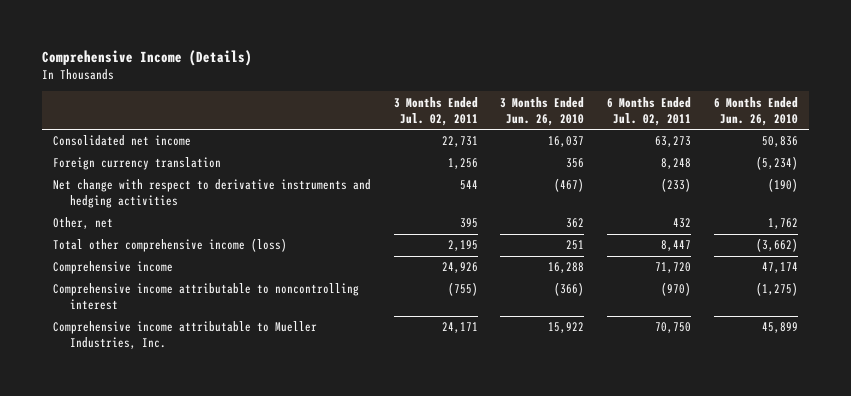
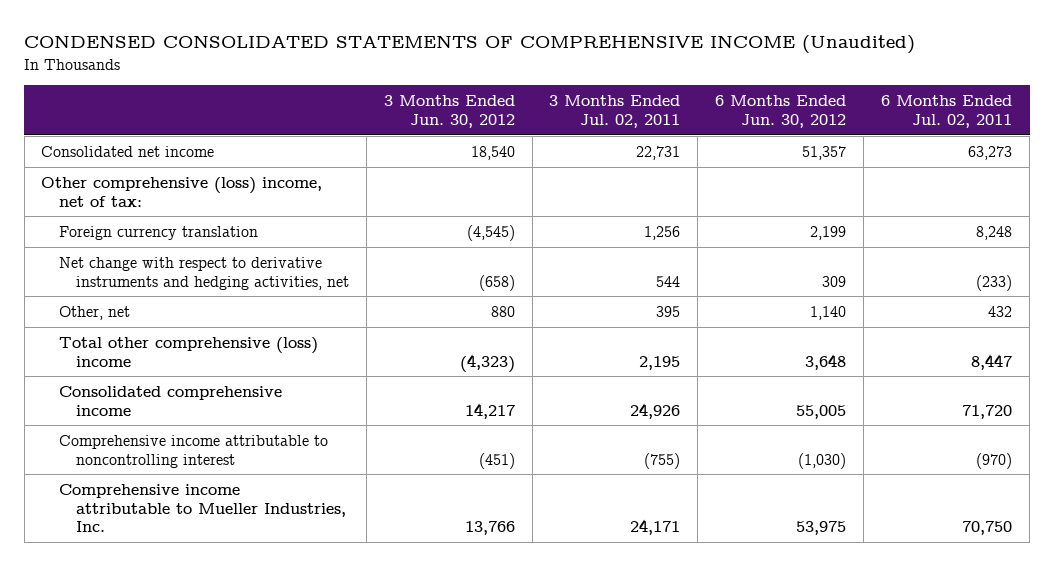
- Comprehensive Income (Details)
+ CONDENSED CONSOLIDATED STATEMENTS OF COMPREHENSIVE INCOME (Unaudited)
- | 3 Months Ended Jul. 02, 2011 | 3 Months Ended Jun. 26, 2010 | 6 Months Ended Jul. 02, 2011 | 6 Months Ended Jun. 26, 2010
+ | 3 Months Ended Jun. 30, 2012 | 3 Months Ended Jul. 02, 2011 | 6 Months Ended Jun. 30, 2012 | 6 Months Ended Jul. 02, 2011
+ Other comprehensive (loss) income, net of tax:
- Net change with respect to derivative instruments and hedging activities | 544 | (467) | (233) | (190)
+ Net change with respect to derivative instruments and hedging activities, net | (658) | 544 | 309 | (233)
- Total other comprehensive income (loss) | 2,195 | 251 | 8,447 | (3,662)
- Comprehensive income | 24,926 | 16,288 | 71,720 | 47,174
+ Total other comprehensive (loss) income | (4,323) | 2,195 | 3,648 | 8,447
+ Consolidated comprehensive income | 14,217 | 24,926 | 55,005 | 71,720

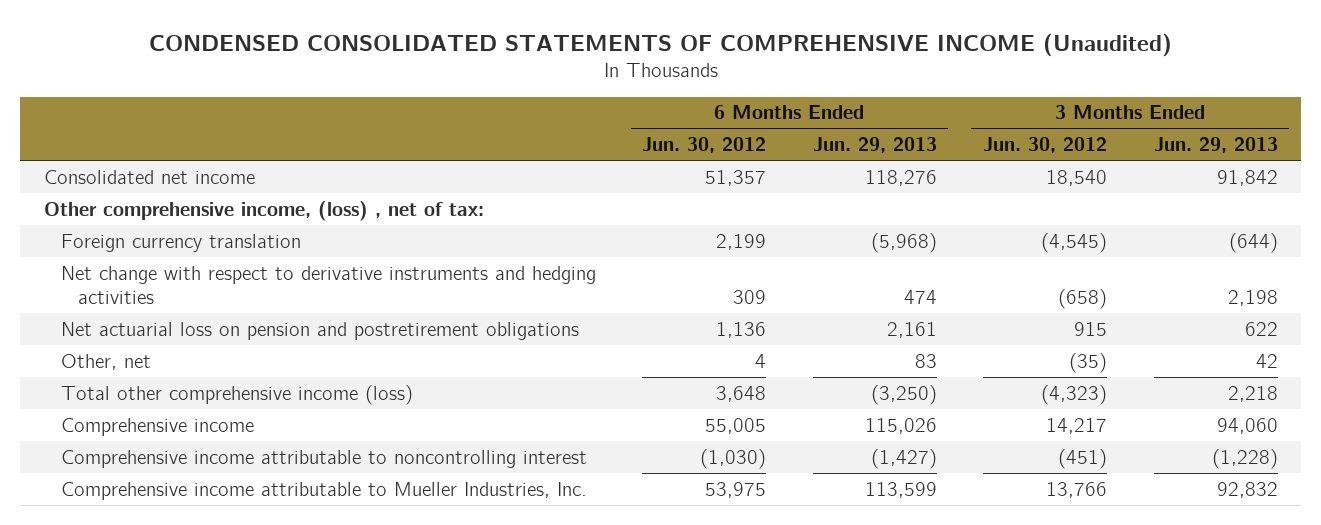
- | 3 Months Ended Jun. 30, 2012 | 3 Months Ended Jul. 02, 2011 | 6 Months Ended Jun. 30, 2012 | 6 Months Ended Jul. 02, 2011
+ | 6 Months Ended Jun. 30, 2012 | 6 Months Ended Jun. 29, 2013 | 3 Months Ended Jun. 30, 2012 | 3 Months Ended Jun. 29, 2013
- Other comprehensive (loss) income, net of tax:
+ Other comprehensive income, (loss) , net of tax:
- Net change with respect to derivative instruments and hedging activities, net | (658) | 544 | 309 | (233)
- Other, net | 880 | 395 | 1,140 | 432
- Total other comprehensive (loss) income | (4,323) | 2,195 | 3,648 | 8,447
- Consolidated comprehensive income | 14,217 | 24,926 | 55,005 | 71,720
+ Net change with respect to derivative instruments and hedging activities | 309 | 474 | (658) | 2,198
+ Net actuarial loss on pension and postretirement obligations | 1,136 | 2,161 | 915 | 622
+ Other, net | 4 | 83 | (35) | 42
+ Total other comprehensive income (loss) | 3,648 | (3,250) | (4,323) | 2,218
+ Comprehensive income | 55,005 | 115,026 | 14,217 | 94,060

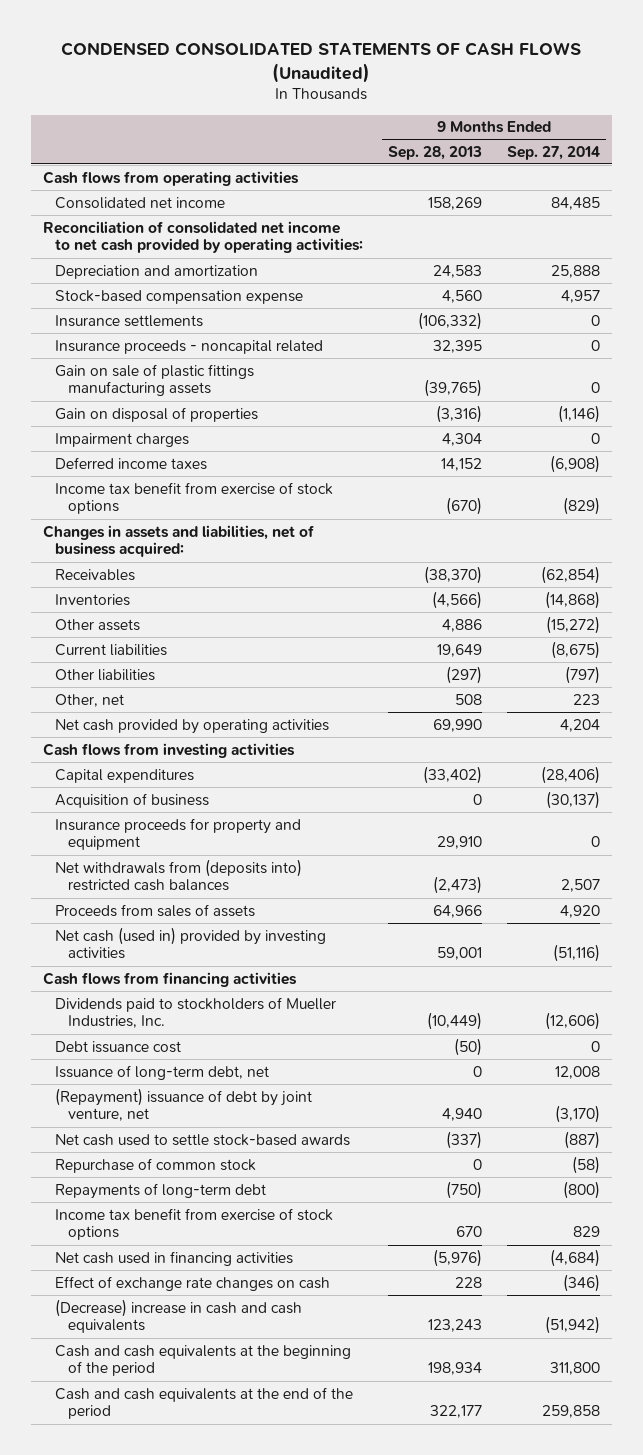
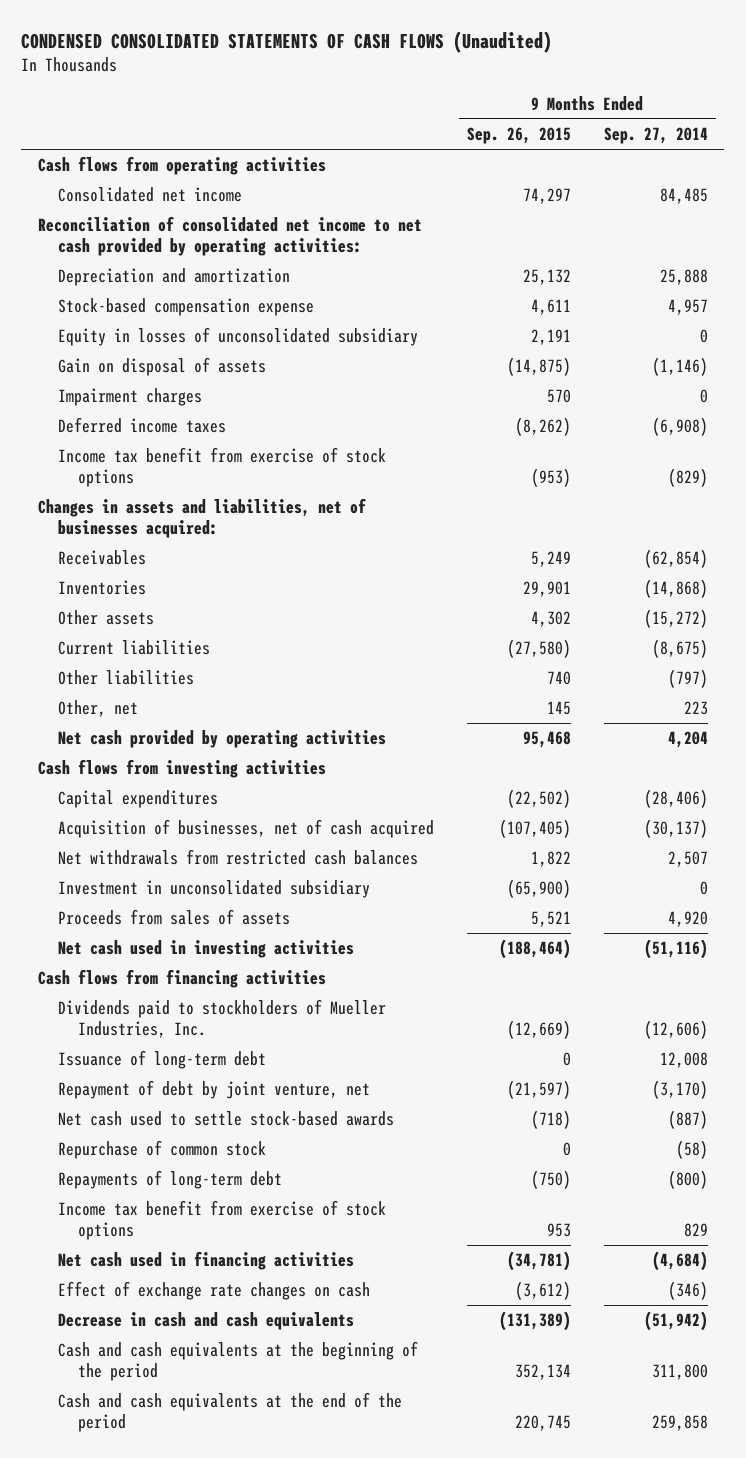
- | 9 Months Ended Sep. 28, 2013 | 9 Months Ended Sep. 27, 2014
+ | 9 Months Ended Sep. 26, 2015 | 9 Months Ended Sep. 27, 2014
- Insurance settlements | (106,332) | 0
- Insurance proceeds - noncapital related | 32,395 | 0
- Gain on sale of plastic fittings manufacturing assets | (39,765) | 0
- Gain on disposal of properties | (3,316) | (1,146)
+ Equity in losses of unconsolidated subsidiary | 2,191 | 0
+ Gain on disposal of assets | (14,875) | (1,146)
- Changes in assets and liabilities, net of business acquired:
+ Changes in assets and liabilities, net of businesses acquired:
- Acquisition of business | 0 | (30,137)
- Insurance proceeds for property and equipment | 29,910 | 0
- Net withdrawals from (deposits into) restricted cash balances | (2,473) | 2,507
+ Acquisition of businesses, net of cash acquired | (107,405) | (30,137)
+ Net withdrawals from restricted cash balances | 1,822 | 2,507
+ Investment in unconsolidated subsidiary | (65,900) | 0
- Net cash (used in) provided by investing activities | 59,001 | (51,116)
+ Net cash used in investing activities | (188,464) | (51,116)
- Debt issuance cost | (50) | 0
- Issuance of long-term debt, net | 0 | 12,008
- (Repayment) issuance of debt by joint venture, net | 4,940 | (3,170)
+ Issuance of long-term debt | 0 | 12,008
+ Repayment of debt by joint venture, net | (21,597) | (3,170)
- (Decrease) increase in cash and cash equivalents | 123,243 | (51,942)
+ Decrease in cash and cash equivalents | (131,389) | (51,942)

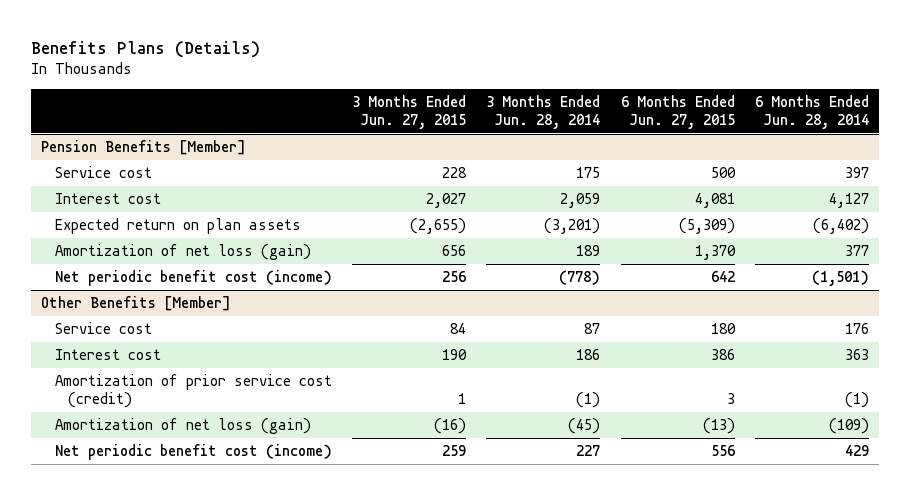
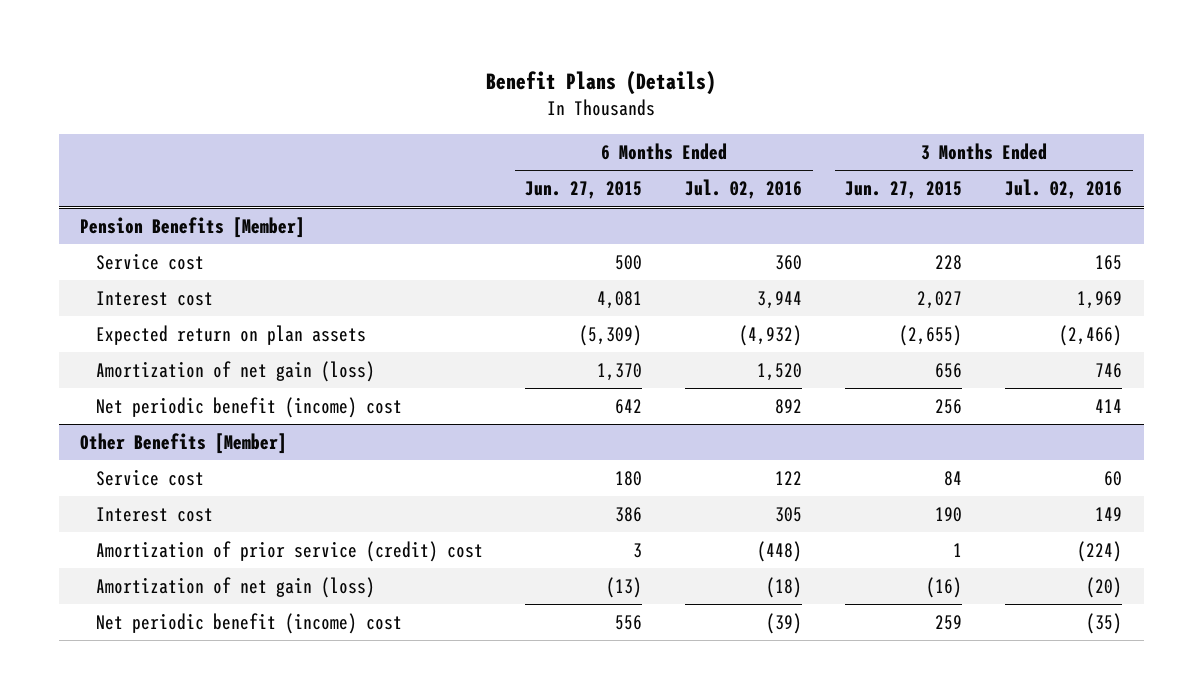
- Benefits Plans (Details)
+ Benefit Plans (Details)
- | 3 Months Ended Jun. 27, 2015 | 3 Months Ended Jun. 28, 2014 | 6 Months Ended Jun. 27, 2015 | 6 Months Ended Jun. 28, 2014
+ | 6 Months Ended Jun. 27, 2015 | 6 Months Ended Jul. 02, 2016 | 3 Months Ended Jun. 27, 2015 | 3 Months Ended Jul. 02, 2016
@ Pension Benefits [Member]
- Amortization of net loss (gain) | 656 | 189 | 1,370 | 377
- Net periodic benefit cost (income) | 256 | (778) | 642 | (1,501)
+ Amortization of net gain (loss) | 1,370 | 1,520 | 656 | 746
+ Net periodic benefit (income) cost | 642 | 892 | 256 | 414
@ Other Benefits [Member]
- Amortization of prior service cost (credit) | 1 | (1) | 3 | (1)
- Amortization of net loss (gain) | (16) | (45) | (13) | (109)
- Net periodic benefit cost (income) | 259 | 227 | 556 | 429
+ Amortization of prior service (credit) cost | 3 | (448) | 1 | (224)
+ Amortization of net gain (loss) | (13) | (18) | (16) | (20)
+ Net periodic benefit (income) cost | 556 | (39) | 259 | (35)

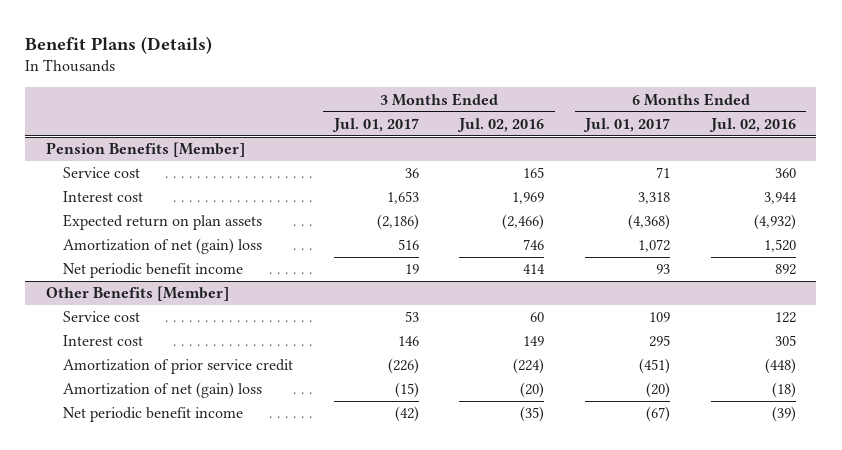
- | 6 Months Ended Jun. 27, 2015 | 6 Months Ended Jul. 02, 2016 | 3 Months Ended Jun. 27, 2015 | 3 Months Ended Jul. 02, 2016
+ | 3 Months Ended Jul. 01, 2017 | 3 Months Ended Jul. 02, 2016 | 6 Months Ended Jul. 01, 2017 | 6 Months Ended Jul. 02, 2016
@ Pension Benefits [Member]
- Amortization of net gain (loss) | 1,370 | 1,520 | 656 | 746
- Net periodic benefit (income) cost | 642 | 892 | 256 | 414
+ Amortization of net (gain) loss | 516 | 746 | 1,072 | 1,520
+ Net periodic benefit income | 19 | 414 | 93 | 892
@ Other Benefits [Member]
- Amortization of prior service (credit) cost | 3 | (448) | 1 | (224)
- Amortization of net gain (loss) | (13) | (18) | (16) | (20)
- Net periodic benefit (income) cost | 556 | (39) | 259 | (35)
+ Amortization of prior service credit | (226) | (224) | (451) | (448)
+ Amortization of net (gain) loss | (15) | (20) | (20) | (18)
+ Net periodic benefit income | (42) | (35) | (67) | (39)

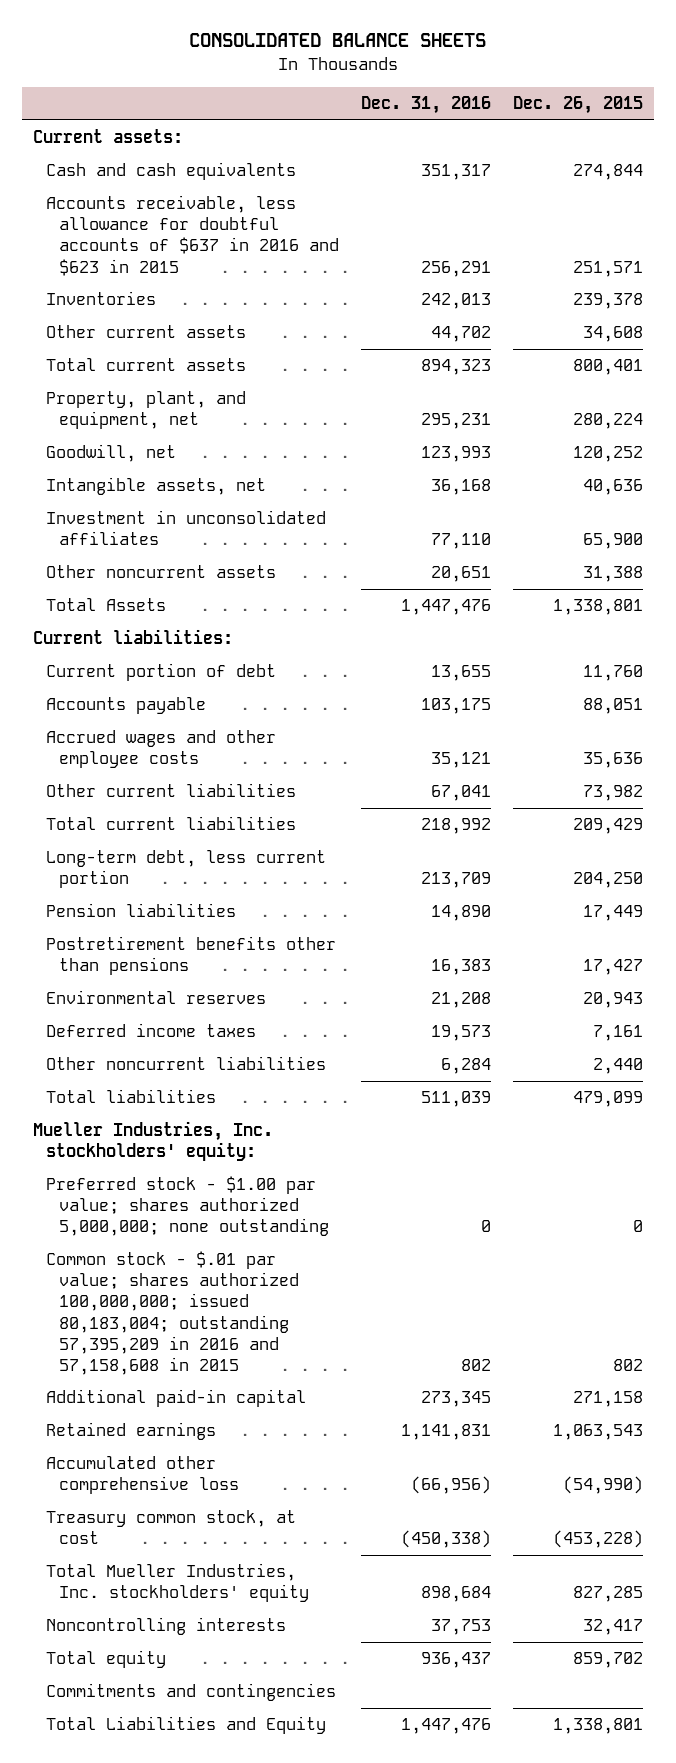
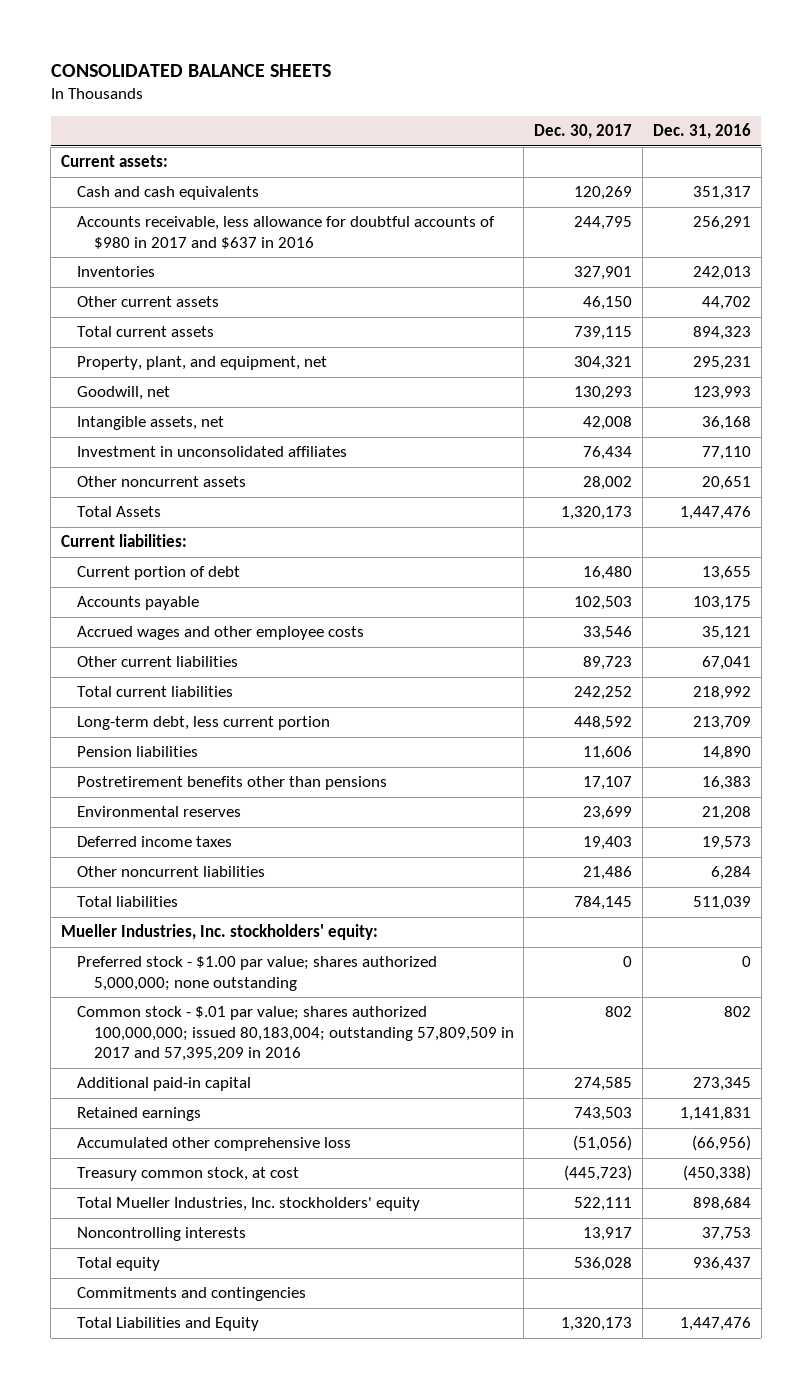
- | Dec. 31, 2016 | Dec. 26, 2015
+ | Dec. 30, 2017 | Dec. 31, 2016
- Accounts receivable, less allowance for doubtful accounts of $637 in 2016 and $623 in 2015 | 256,291 | 251,571
+ Accounts receivable, less allowance for doubtful accounts of $980 in 2017 and $637 in 2016 | 244,795 | 256,291
- Common stock - $.01 par value; shares authorized 100,000,000; issued 80,183,004; outstanding 57,395,209 in 2016 and 57,158,608 in 2015 | 802 | 802
+ Common stock - $.01 par value; shares authorized 100,000,000; issued 80,183,004; outstanding 57,809,509 in 2017 and 57,395,209 in 2016 | 802 | 802

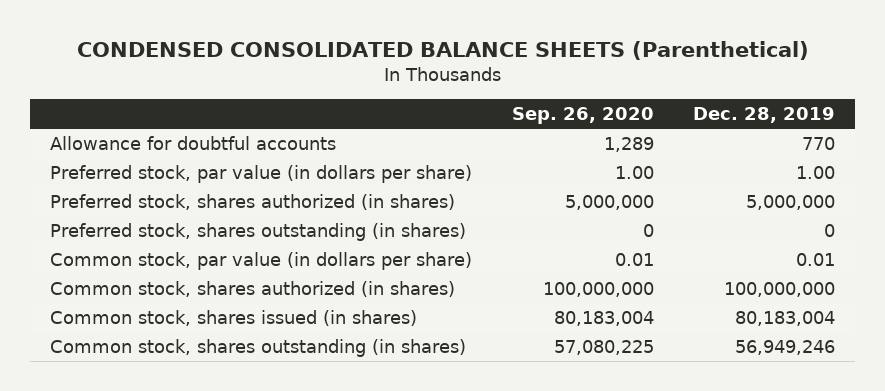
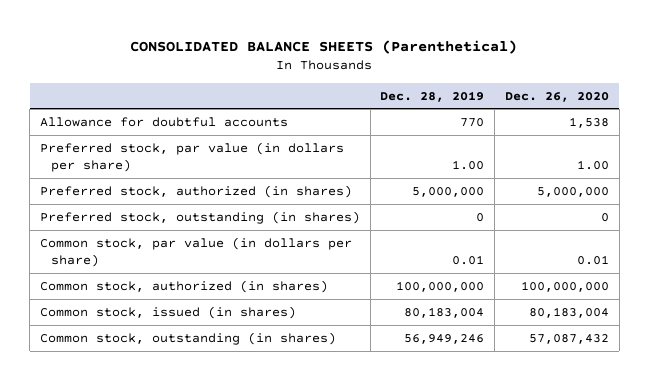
- CONDENSED CONSOLIDATED BALANCE SHEETS (Parenthetical)
+ CONSOLIDATED BALANCE SHEETS (Parenthetical)
- | Sep. 26, 2020 | Dec. 28, 2019
+ | Dec. 28, 2019 | Dec. 26, 2020
- Preferred stock, shares authorized (in shares) | 5,000,000 | 5,000,000
- Preferred stock, shares outstanding (in shares) | 0 | 0
+ Preferred stock, authorized (in shares) | 5,000,000 | 5,000,000
+ Preferred stock, outstanding (in shares) | 0 | 0
- Common stock, shares authorized (in shares) | 100,000,000 | 100,000,000
- Common stock, shares issued (in shares) | 80,183,004 | 80,183,004
- Common stock, shares outstanding (in shares) | 57,080,225 | 56,949,246
+ Common stock, authorized (in shares) | 100,000,000 | 100,000,000
+ Common stock, issued (in shares) | 80,183,004 | 80,183,004
+ Common stock, outstanding (in shares) | 56,949,246 | 57,087,432

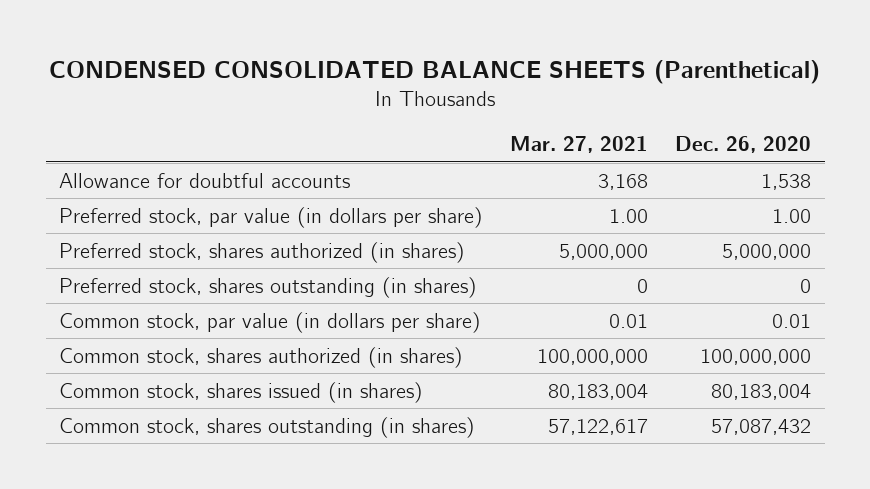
- CONSOLIDATED BALANCE SHEETS (Parenthetical)
+ CONDENSED CONSOLIDATED BALANCE SHEETS (Parenthetical)
- | Dec. 28, 2019 | Dec. 26, 2020
+ | Mar. 27, 2021 | Dec. 26, 2020
- Preferred stock, authorized (in shares) | 5,000,000 | 5,000,000
- Preferred stock, outstanding (in shares) | 0 | 0
+ Preferred stock, shares authorized (in shares) | 5,000,000 | 5,000,000
+ Preferred stock, shares outstanding (in shares) | 0 | 0
- Common stock, authorized (in shares) | 100,000,000 | 100,000,000
- Common stock, issued (in shares) | 80,183,004 | 80,183,004
- Common stock, outstanding (in shares) | 56,949,246 | 57,087,432
+ Common stock, shares authorized (in shares) | 100,000,000 | 100,000,000
+ Common stock, shares issued (in shares) | 80,183,004 | 80,183,004
+ Common stock, shares outstanding (in shares) | 57,122,617 | 57,087,432

